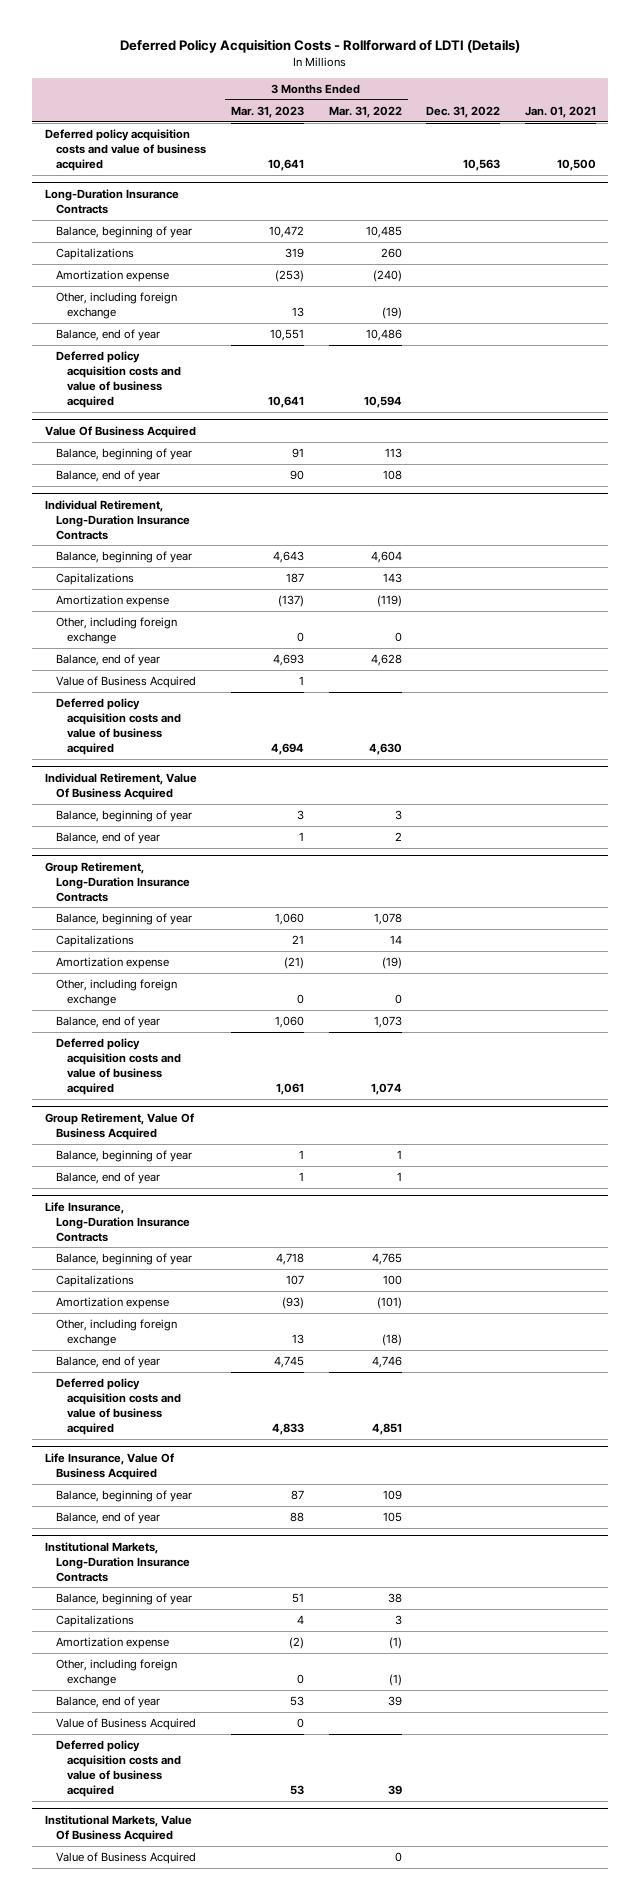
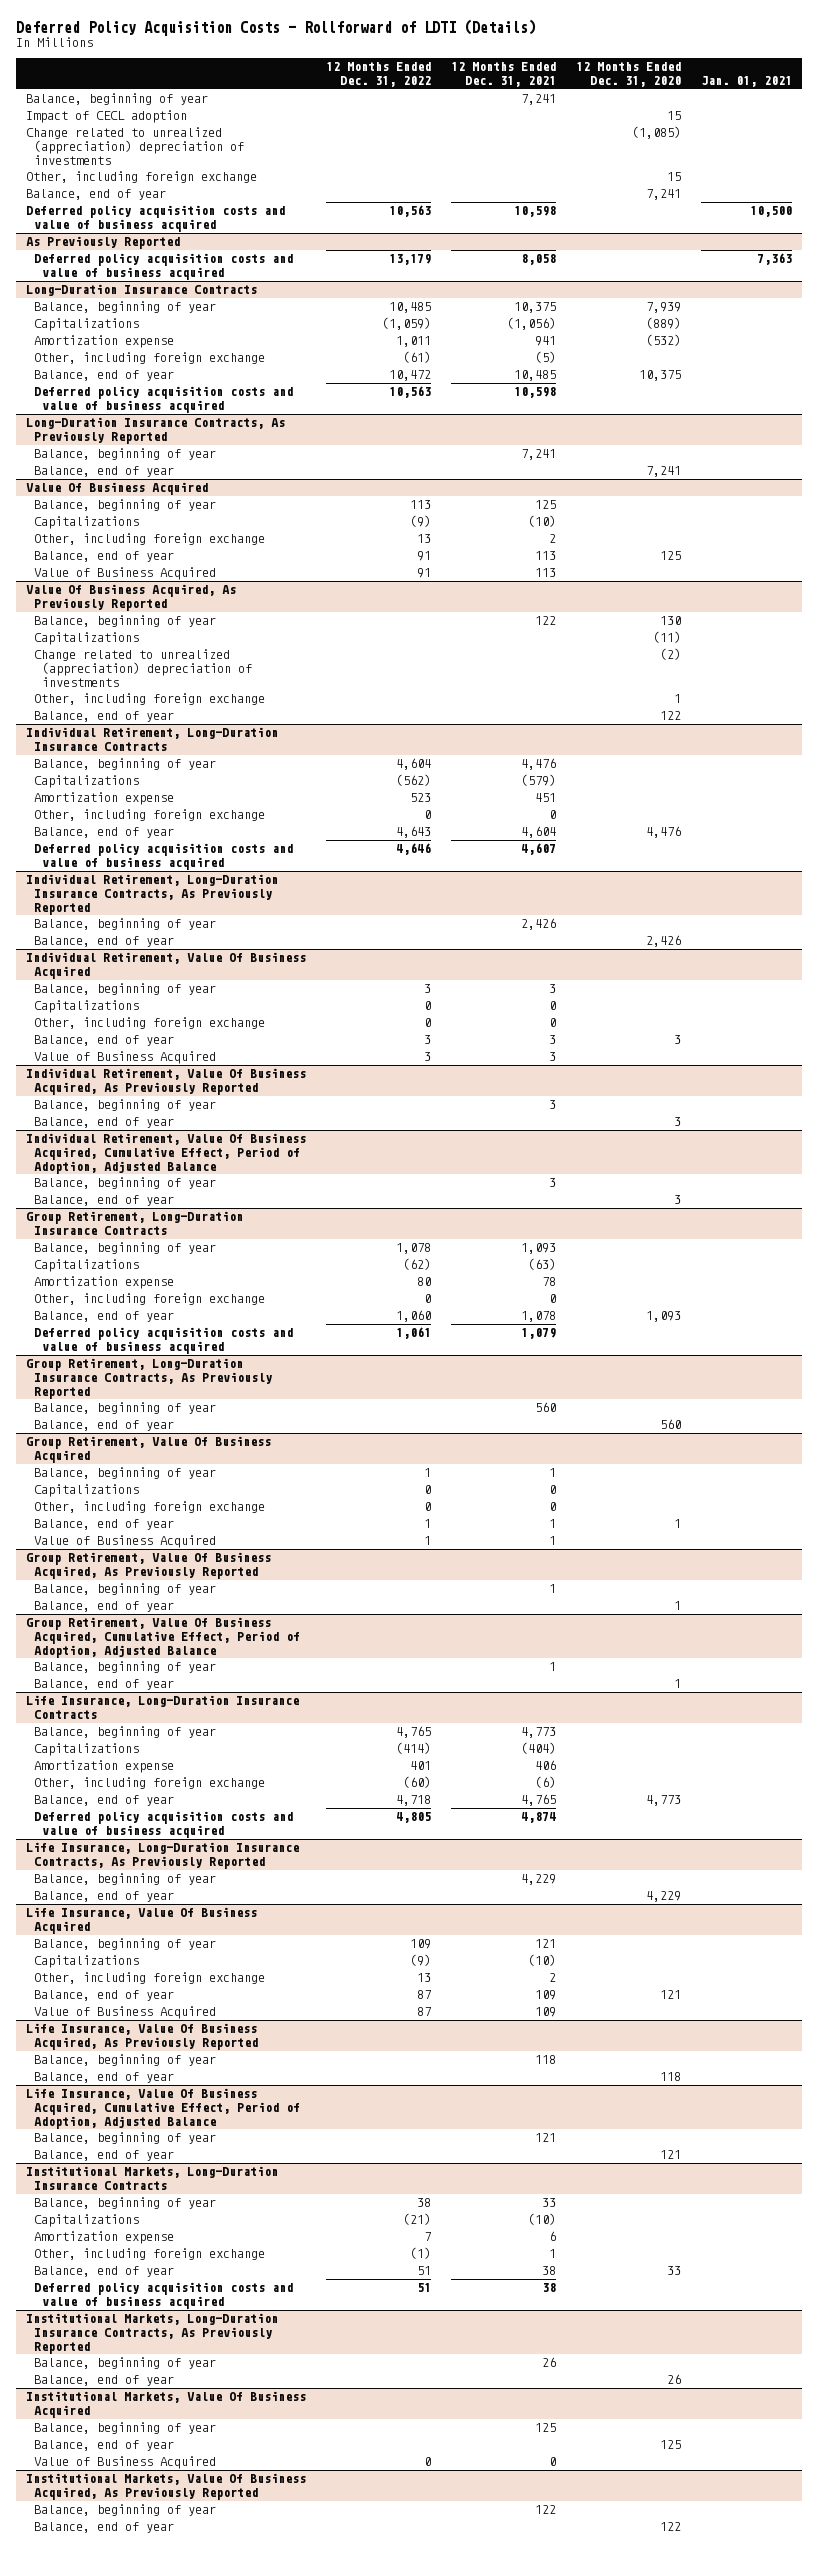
- | 3 Months Ended Mar. 31, 2023 | 3 Months Ended Mar. 31, 2022 | Dec. 31, 2022 | Jan. 01, 2021
+ | 12 Months Ended Dec. 31, 2022 | 12 Months Ended Dec. 31, 2021 | 12 Months Ended Dec. 31, 2020 | Jan. 01, 2021
+ Balance, beginning of year | | 7,241 | |
+ Impact of CECL adoption | | | 15 |
+ Change related to unrealized (appreciation) depreciation of investments | | | (1,085) |
+ Other, including foreign exchange | | | 15 |
+ Balance, end of year | | | 7,241 |
+ As Previously Reported
+ Deferred policy acquisition costs and value of business acquired | 13,179 | 8,058 | | 7,363
+ Long-Duration Insurance Contracts, As Previously Reported
+ Balance, beginning of year | | 7,241 | |
+ Balance, end of year | | | 7,241 |
@ Value Of Business Acquired
+ Capitalizations | (9) | (10) | |
+ Other, including foreign exchange | 13 | 2 | |
+ Value of Business Acquired | 91 | 113 | |
+ Value Of Business Acquired, As Previously Reported
+ Balance, beginning of year | | 122 | 130 |
+ Capitalizations | | | (11) |
+ Change related to unrealized (appreciation) depreciation of investments | | | (2) |
+ Other, including foreign exchange | | | 1 |
+ Balance, end of year | | | 122 |
@ Individual Retirement, Long-Duration Insurance Contracts
- Value of Business Acquired | 1 | | |
+ Individual Retirement, Long-Duration Insurance Contracts, As Previously Reported
+ Balance, beginning of year | | 2,426 | |
+ Balance, end of year | | | 2,426 |
@ Individual Retirement, Value Of Business Acquired
+ Capitalizations | 0 | 0 | |
+ Other, including foreign exchange | 0 | 0 | |
+ Value of Business Acquired | 3 | 3 | |
+ Individual Retirement, Value Of Business Acquired, As Previously Reported
+ Balance, beginning of year | | 3 | |
+ Balance, end of year | | | 3 |
+ Individual Retirement, Value Of Business Acquired, Cumulative Effect, Period of Adoption, Adjusted Balance
+ Balance, beginning of year | | 3 | |
+ Balance, end of year | | | 3 |
+ Group Retirement, Long-Duration Insurance Contracts, As Previously Reported
+ Balance, beginning of year | | 560 | |
+ Balance, end of year | | | 560 |
@ Group Retirement, Value Of Business Acquired
+ Capitalizations | 0 | 0 | |
+ Other, including foreign exchange | 0 | 0 | |
+ Value of Business Acquired | 1 | 1 | |
+ Group Retirement, Value Of Business Acquired, As Previously Reported
+ Balance, beginning of year | | 1 | |
+ Balance, end of year | | | 1 |
+ Group Retirement, Value Of Business Acquired, Cumulative Effect, Period of Adoption, Adjusted Balance
+ Balance, beginning of year | | 1 | |
+ Balance, end of year | | | 1 |
+ Life Insurance, Long-Duration Insurance Contracts, As Previously Reported
+ Balance, beginning of year | | 4,229 | |
+ Balance, end of year | | | 4,229 |
@ Life Insurance, Value Of Business Acquired
+ Capitalizations | (9) | (10) | |
+ Other, including foreign exchange | 13 | 2 | |
+ Value of Business Acquired | 87 | 109 | |
+ Life Insurance, Value Of Business Acquired, As Previously Reported
+ Balance, beginning of year | | 118 | |
+ Balance, end of year | | | 118 |
+ Life Insurance, Value Of Business Acquired, Cumulative Effect, Period of Adoption, Adjusted Balance
+ Balance, beginning of year | | 121 | |
+ Balance, end of year | | | 121 |
@ Institutional Markets, Long-Duration Insurance Contracts
- Value of Business Acquired | 0 | | |
+ Institutional Markets, Long-Duration Insurance Contracts, As Previously Reported
+ Balance, beginning of year | | 26 | |
+ Balance, end of year | | | 26 |
@ Institutional Markets, Value Of Business Acquired
+ Balance, beginning of year | | 125 | |
+ Balance, end of year | | | 125 |
+ Institutional Markets, Value Of Business Acquired, As Previously Reported
+ Balance, beginning of year | | 122 | |
+ Balance, end of year | | | 122 |

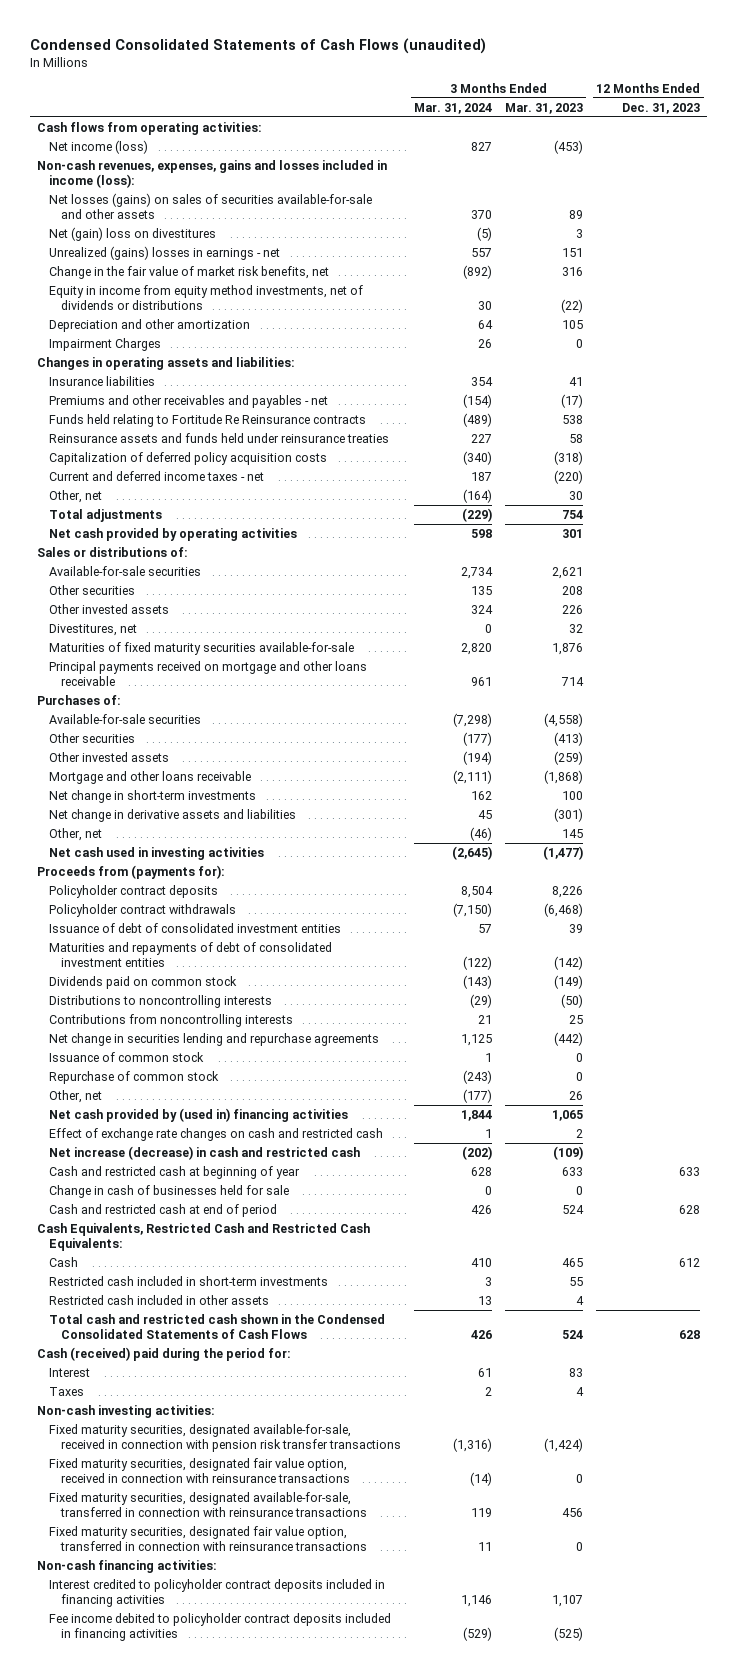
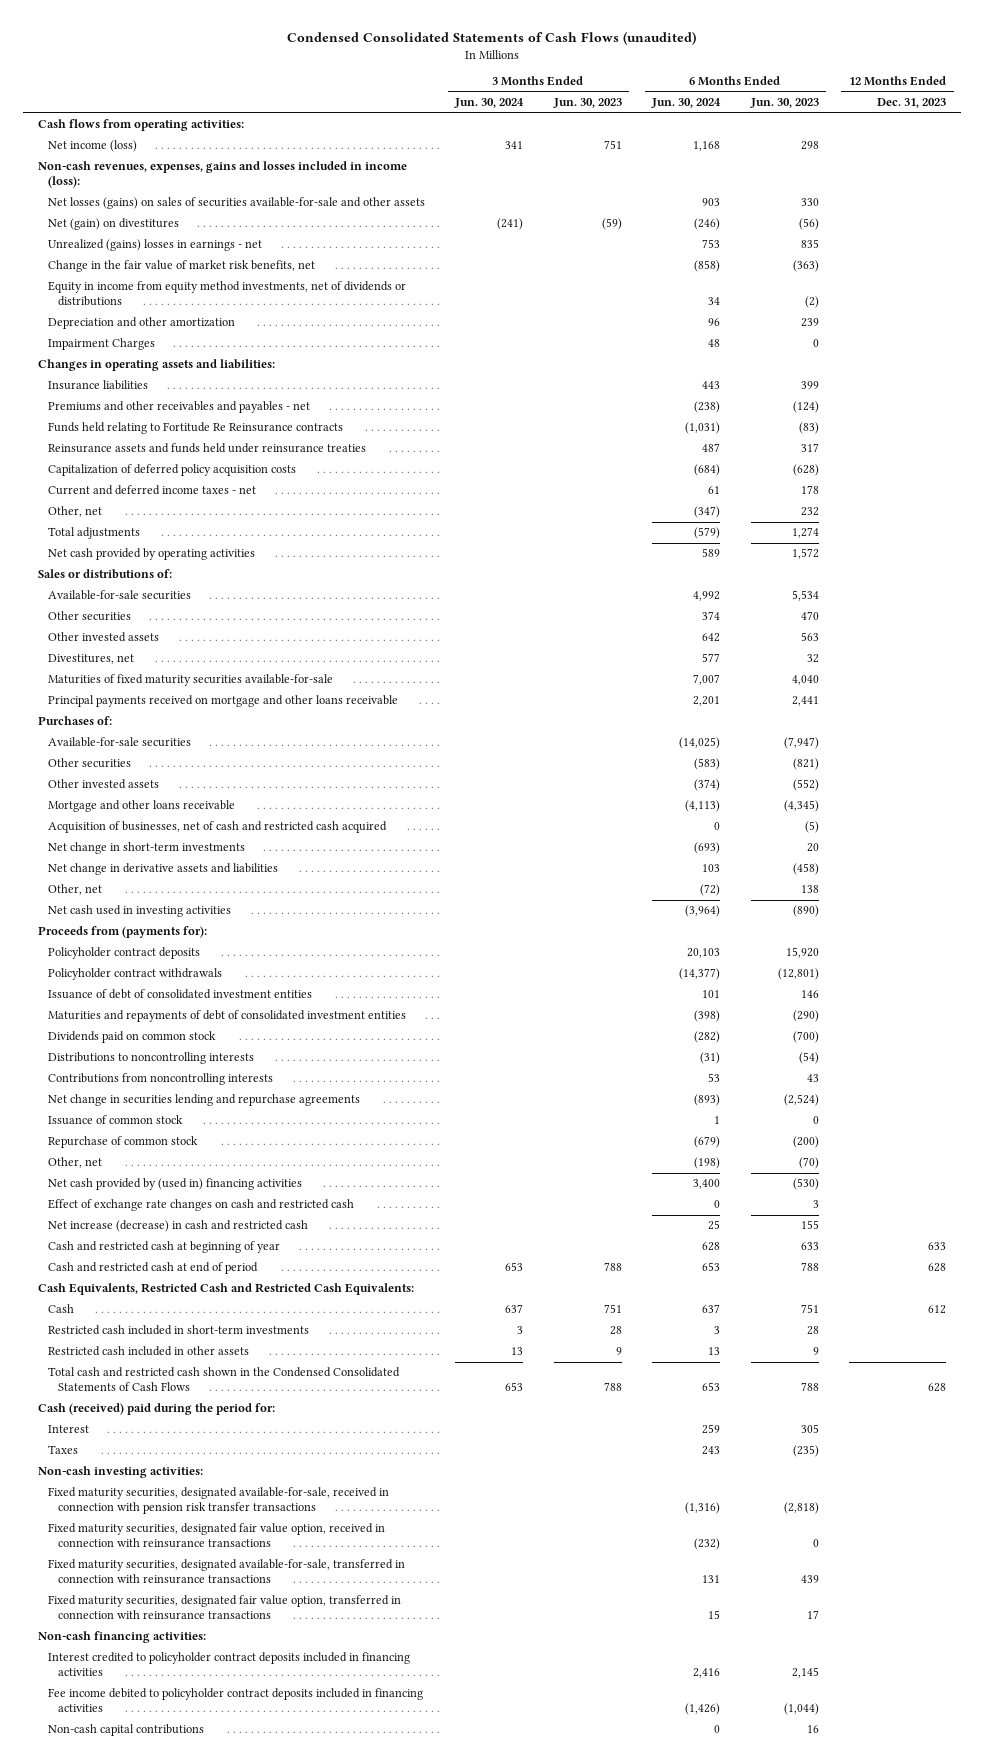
- | 3 Months Ended Mar. 31, 2024 | 3 Months Ended Mar. 31, 2023 | 12 Months Ended Dec. 31, 2023
+ | 3 Months Ended Jun. 30, 2024 | 3 Months Ended Jun. 30, 2023 | 6 Months Ended Jun. 30, 2024 | 6 Months Ended Jun. 30, 2023 | 12 Months Ended Dec. 31, 2023
- Net (gain) loss on divestitures | (5) | 3 |
+ Net (gain) on divestitures | (241) | (59) | (246) | (56) |
+ Acquisition of businesses, net of cash and restricted cash acquired | | | 0 | (5) |
- Change in cash of businesses held for sale | 0 | 0 |
+ Non-cash capital contributions | | | 0 | 16 |

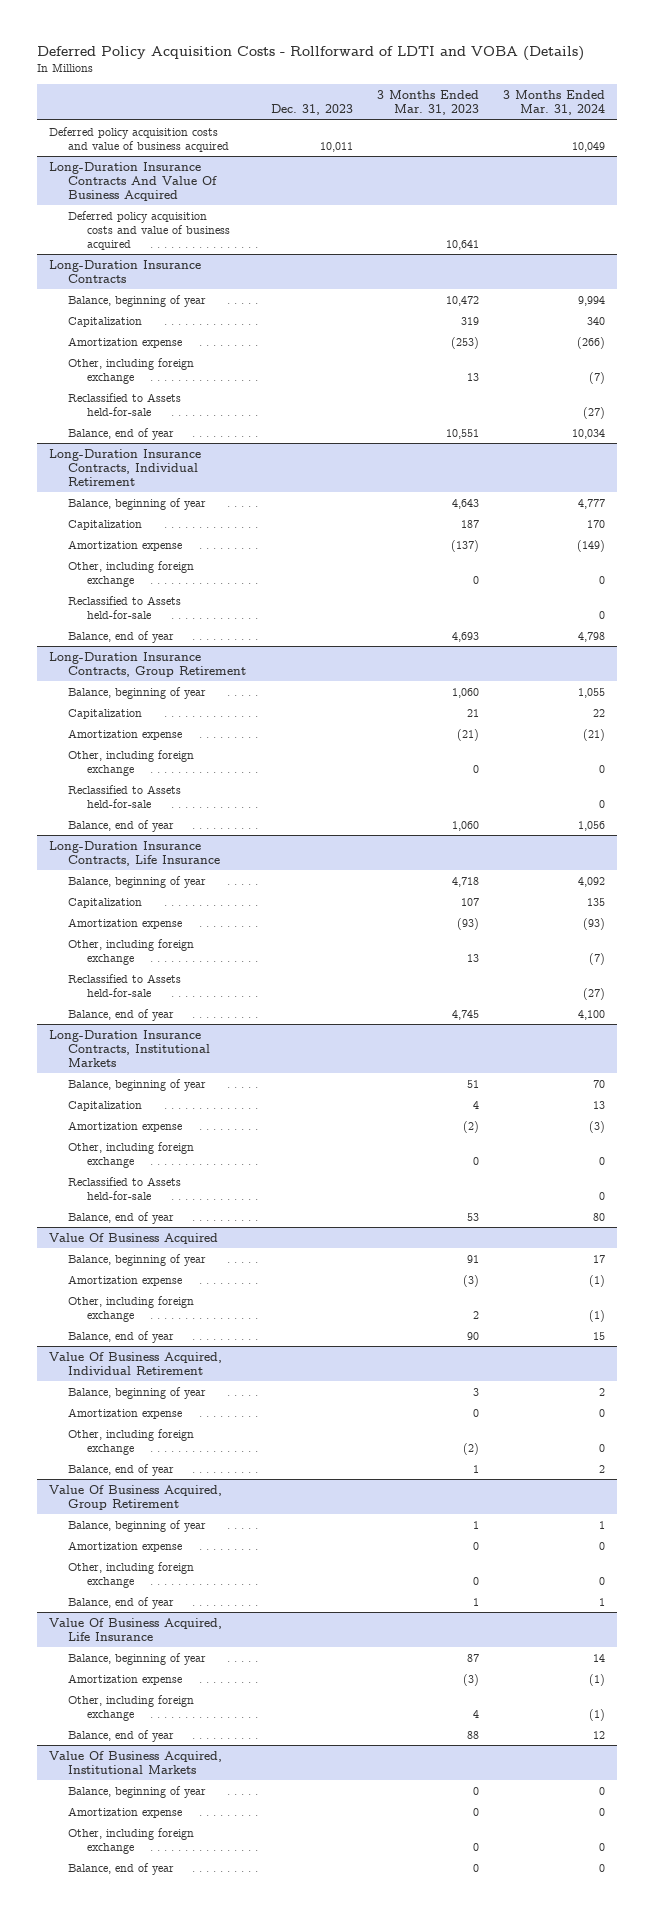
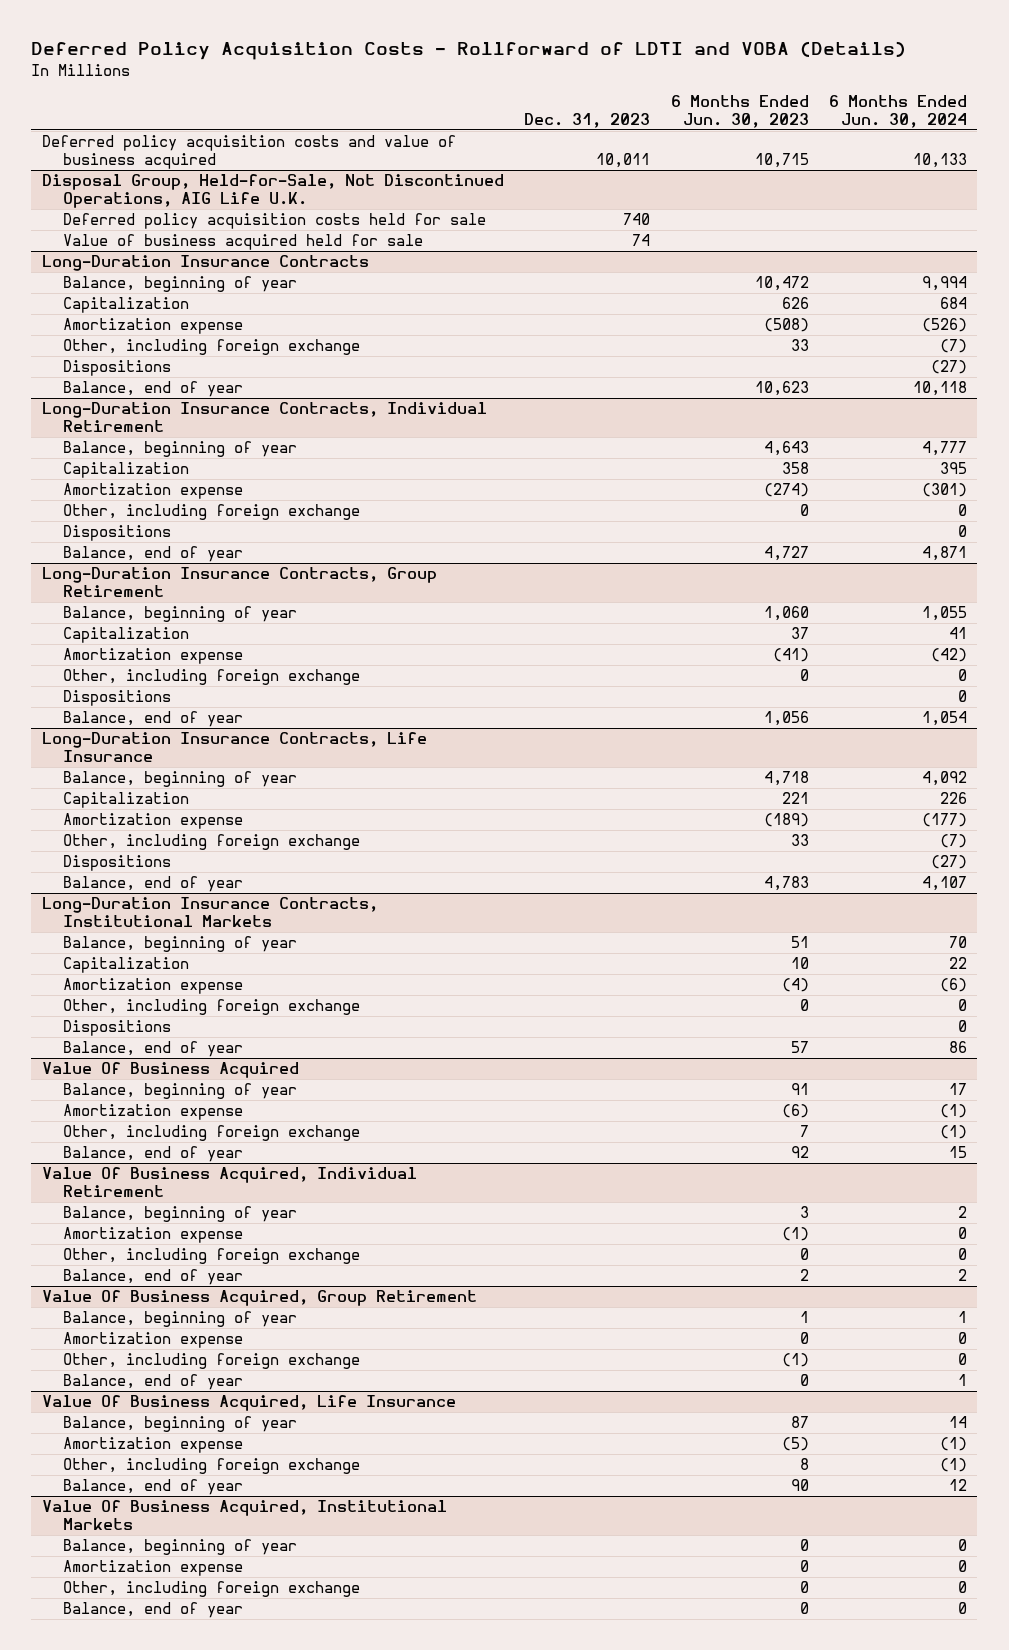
- | Dec. 31, 2023 | 3 Months Ended Mar. 31, 2023 | 3 Months Ended Mar. 31, 2024
+ | Dec. 31, 2023 | 6 Months Ended Jun. 30, 2023 | 6 Months Ended Jun. 30, 2024
- Long-Duration Insurance Contracts And Value Of Business Acquired
- Deferred policy acquisition costs and value of business acquired | | 10,641 |
+ Disposal Group, Held-for-Sale, Not Discontinued Operations, AIG Life U.K.
+ Deferred policy acquisition costs held for sale | 740 | |
+ Value of business acquired held for sale | 74 | |
@ Long-Duration Insurance Contracts
- Reclassified to Assets held-for-sale | | | (27)
+ Dispositions | | | (27)
@ Long-Duration Insurance Contracts, Individual Retirement
- Reclassified to Assets held-for-sale | | | 0
+ Dispositions | | | 0
@ Long-Duration Insurance Contracts, Group Retirement
- Reclassified to Assets held-for-sale | | | 0
+ Dispositions | | | 0
@ Long-Duration Insurance Contracts, Life Insurance
- Reclassified to Assets held-for-sale | | | (27)
+ Dispositions | | | (27)
@ Long-Duration Insurance Contracts, Institutional Markets
- Reclassified to Assets held-for-sale | | | 0
+ Dispositions | | | 0

